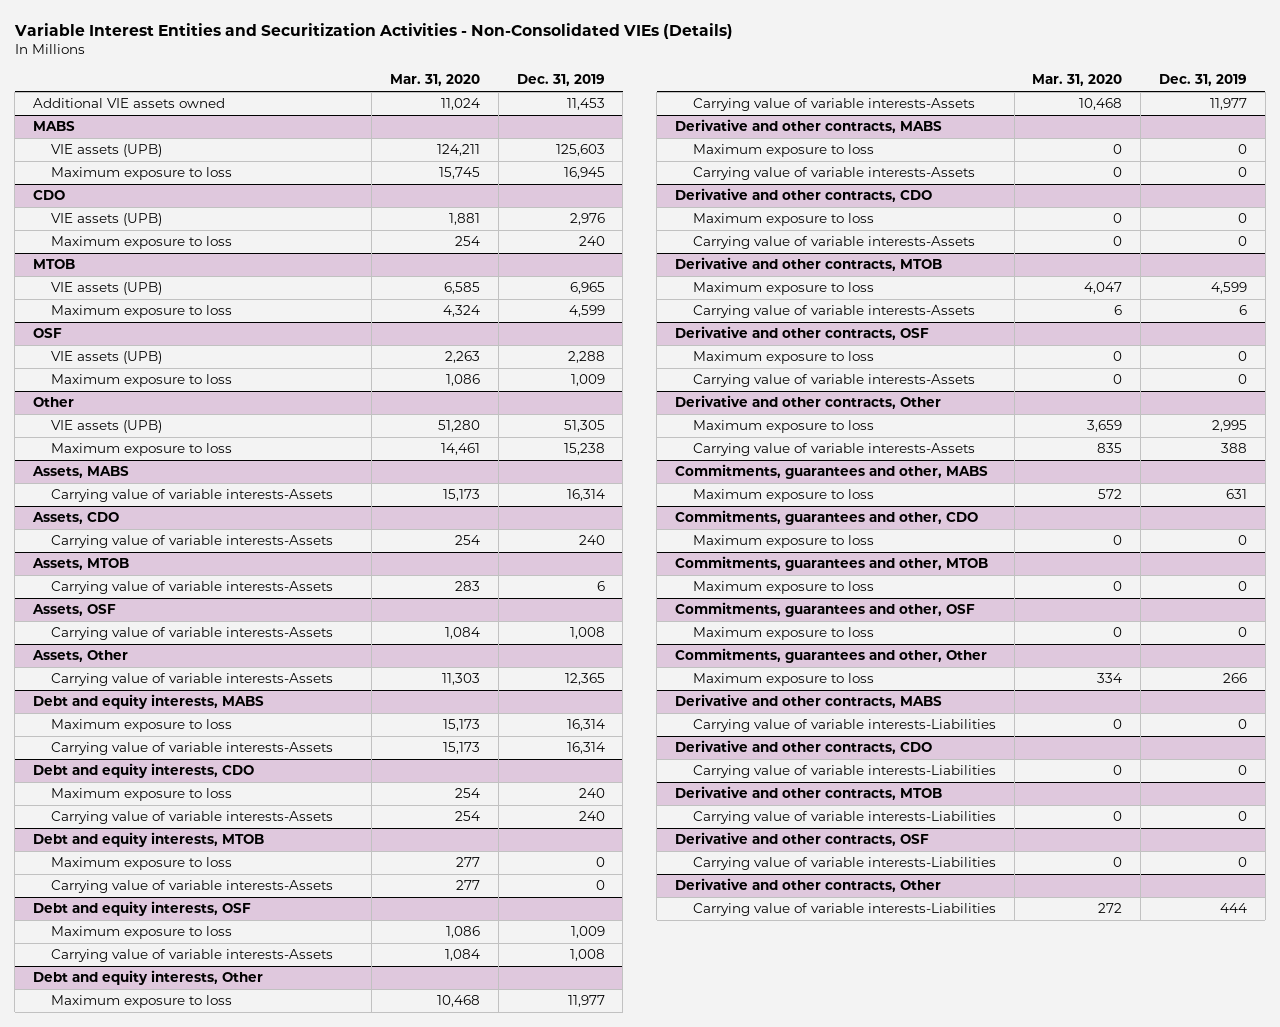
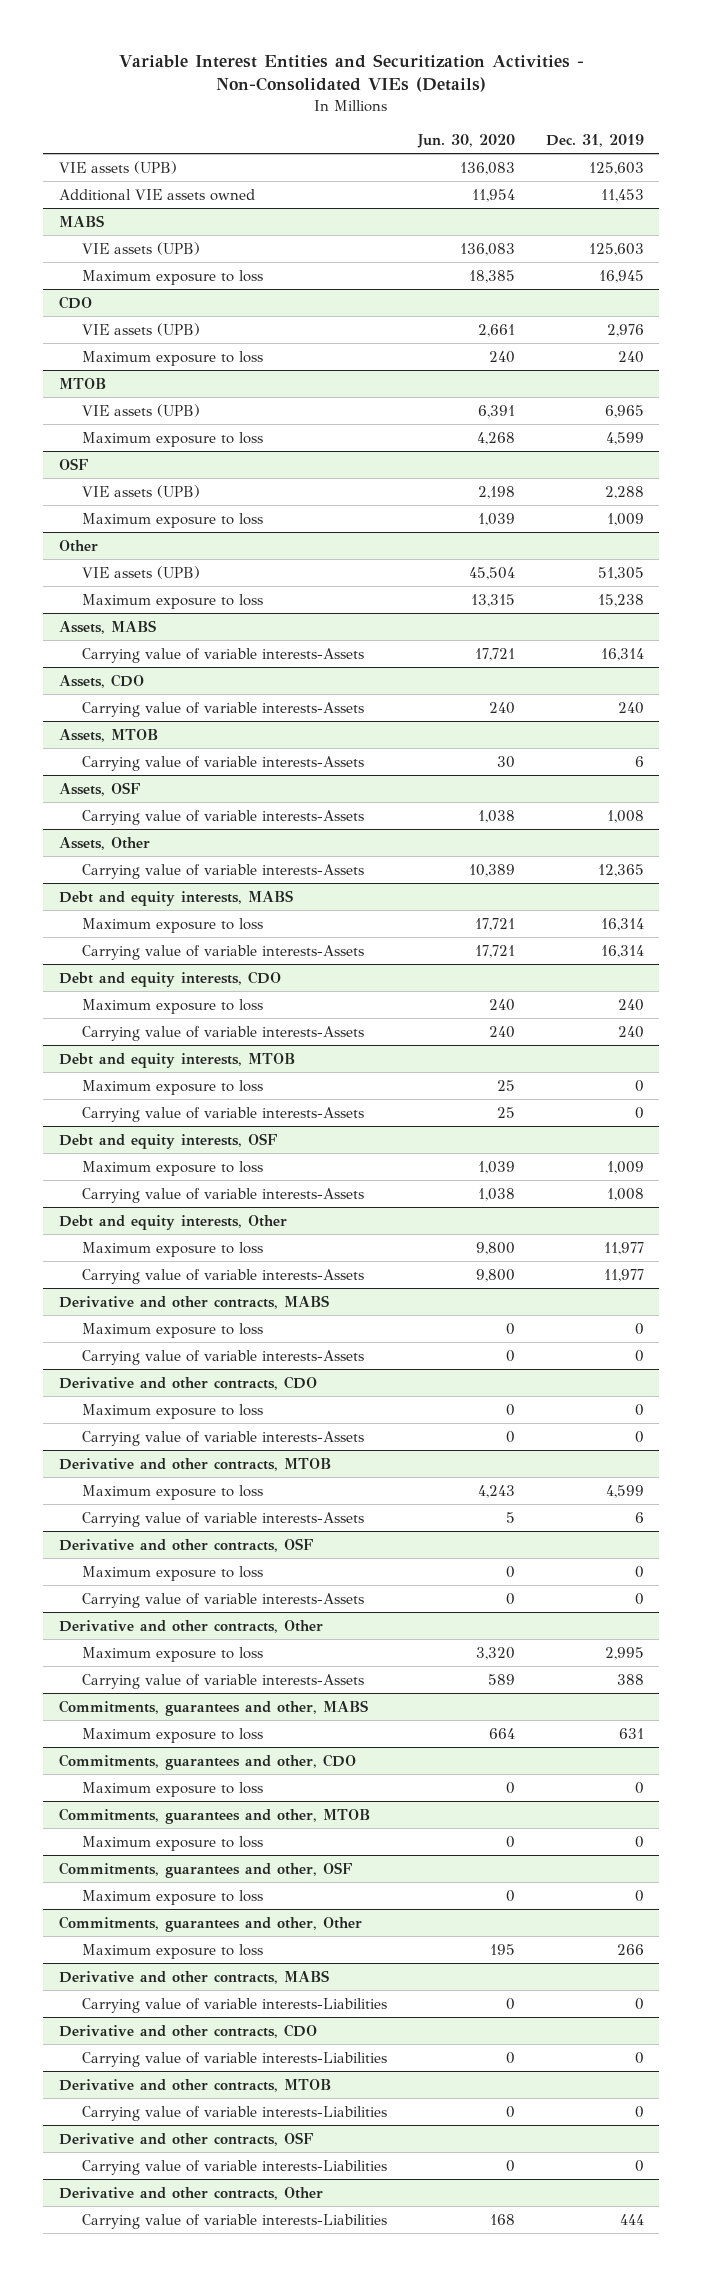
- | Mar. 31, 2020 | Dec. 31, 2019
+ | Jun. 30, 2020 | Dec. 31, 2019
+ VIE assets (UPB) | 136,083 | 125,603

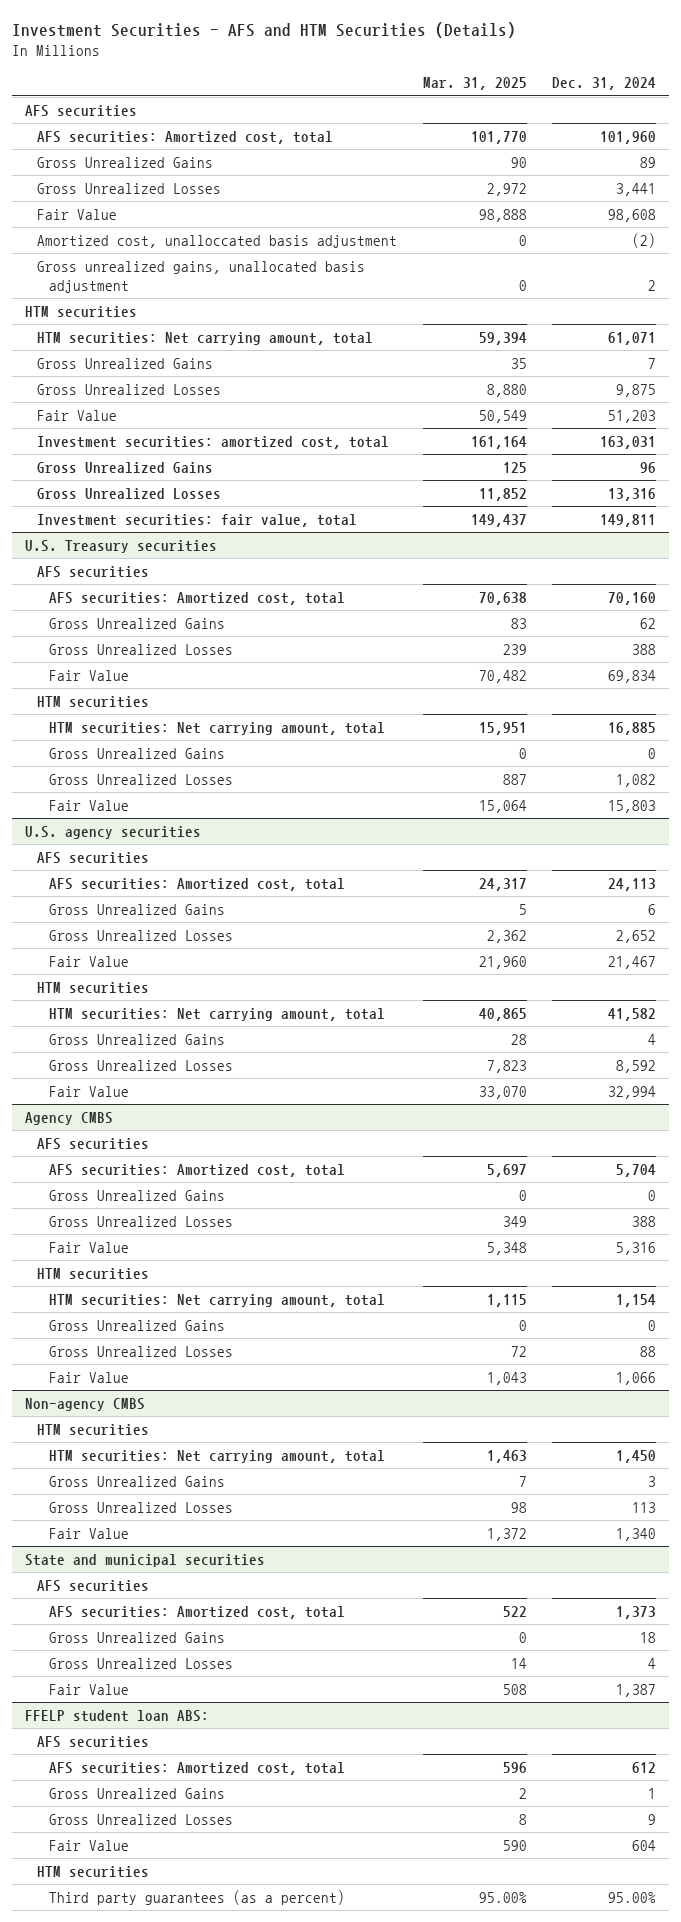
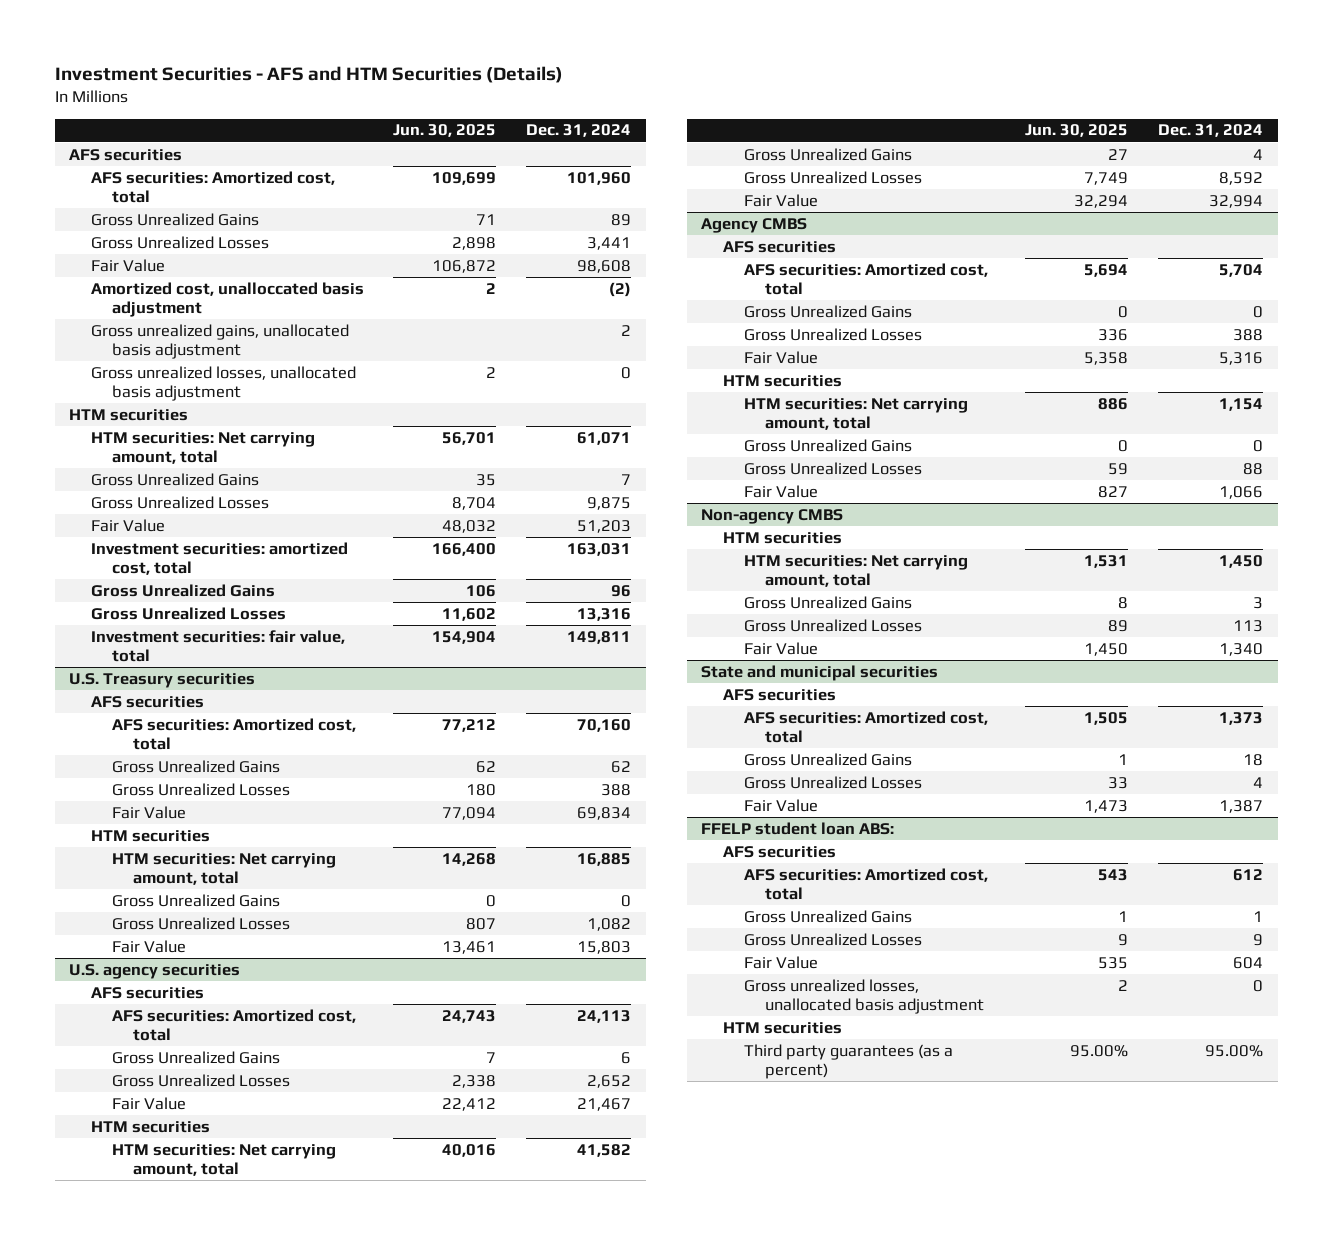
- | Mar. 31, 2025 | Dec. 31, 2024
+ | Jun. 30, 2025 | Dec. 31, 2024
+ Gross unrealized losses, unallocated basis adjustment | 2 | 0
@ FFELP student loan ABS:
+ Gross unrealized losses, unallocated basis adjustment | 2 | 0

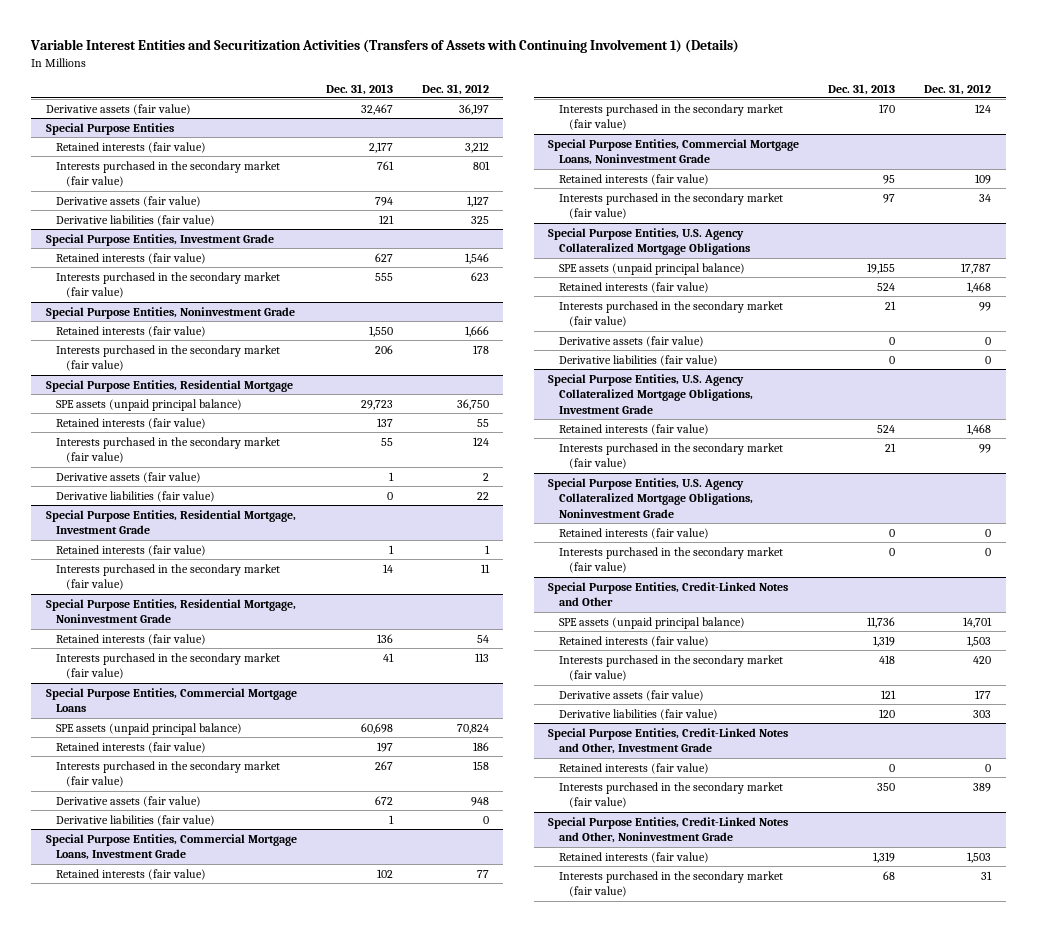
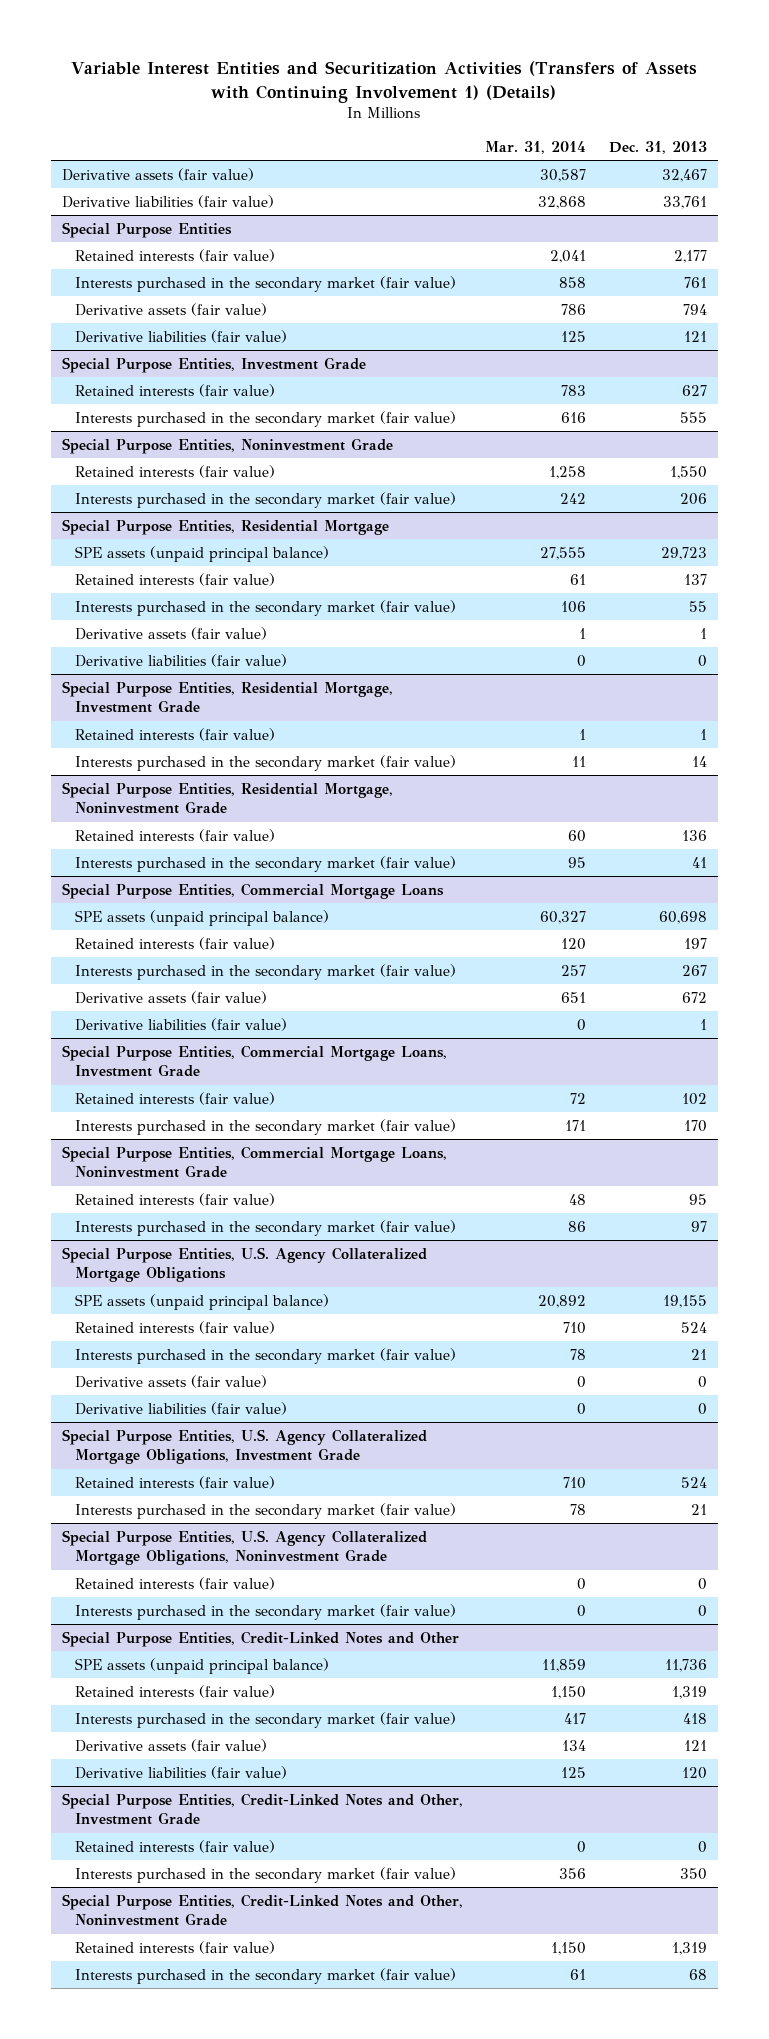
- | Dec. 31, 2013 | Dec. 31, 2012
+ | Mar. 31, 2014 | Dec. 31, 2013
+ Derivative liabilities (fair value) | 32,868 | 33,761

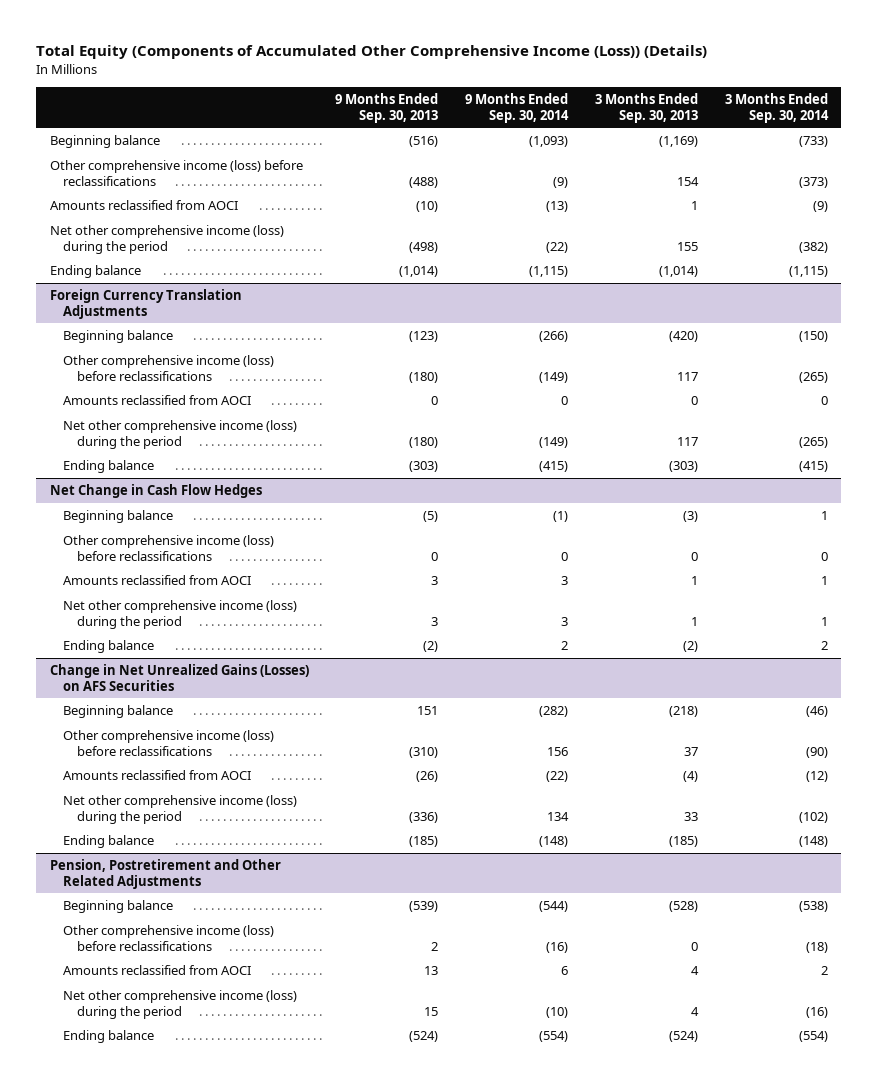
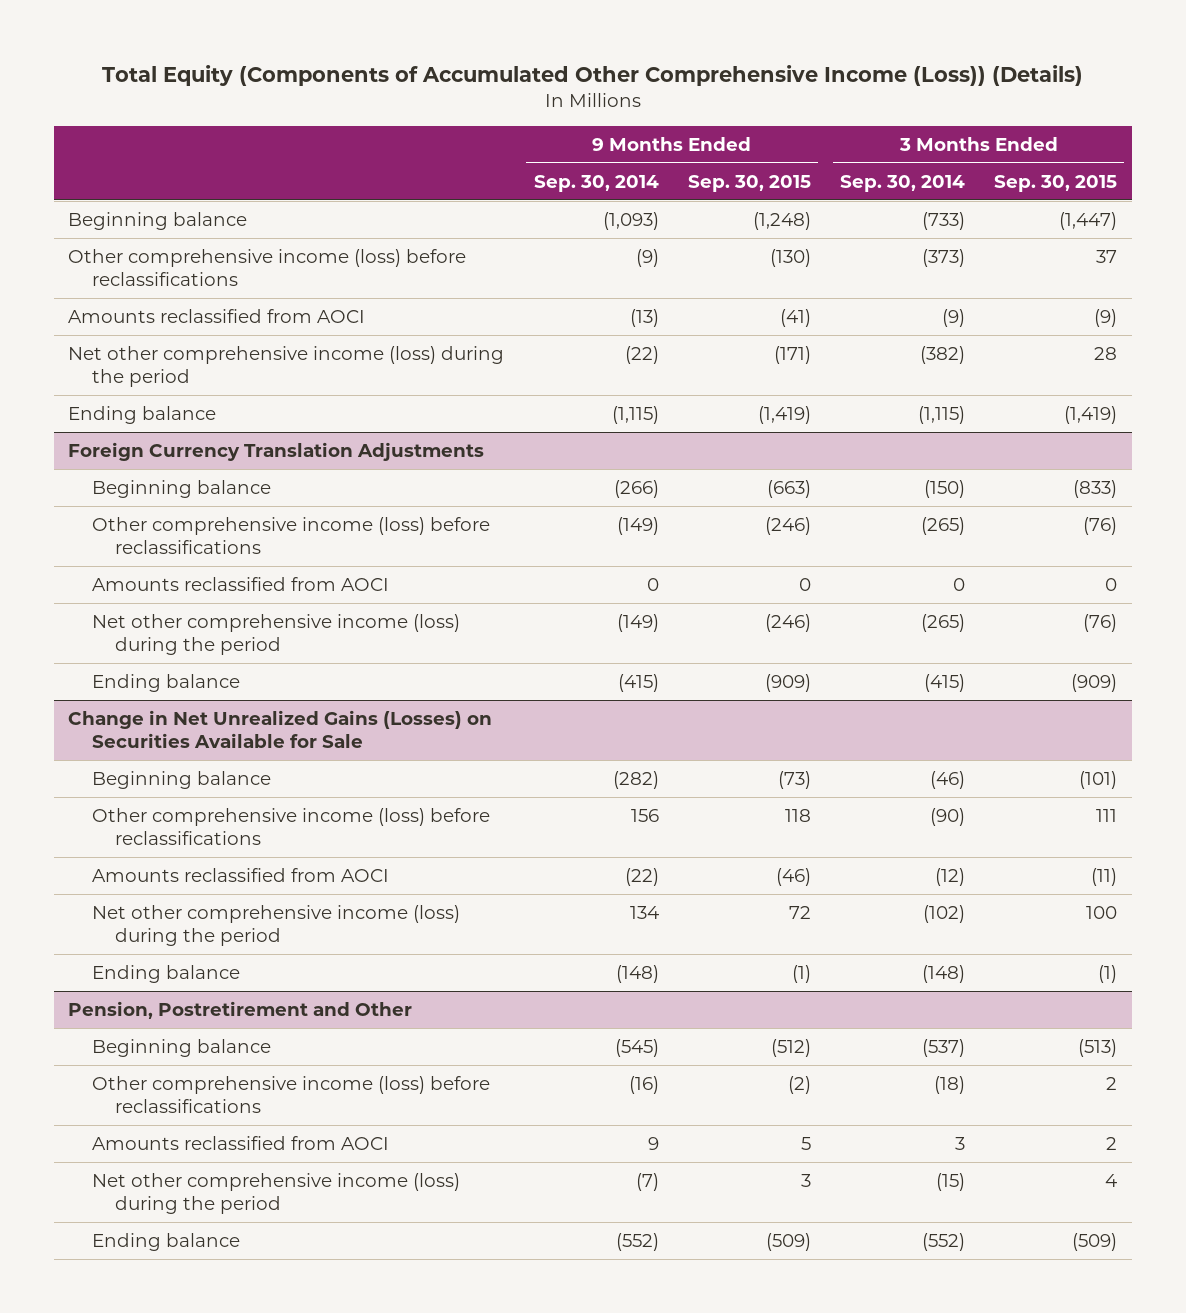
- | 9 Months Ended Sep. 30, 2013 | 9 Months Ended Sep. 30, 2014 | 3 Months Ended Sep. 30, 2013 | 3 Months Ended Sep. 30, 2014
+ | 9 Months Ended Sep. 30, 2014 | 9 Months Ended Sep. 30, 2015 | 3 Months Ended Sep. 30, 2014 | 3 Months Ended Sep. 30, 2015
- Net Change in Cash Flow Hedges
- Beginning balance | (5) | (1) | (3) | 1
- Other comprehensive income (loss) before reclassifications | 0 | 0 | 0 | 0
- Amounts reclassified from AOCI | 3 | 3 | 1 | 1
- Net other comprehensive income (loss) during the period | 3 | 3 | 1 | 1
- Ending balance | (2) | 2 | (2) | 2
- Change in Net Unrealized Gains (Losses) on AFS Securities
+ Change in Net Unrealized Gains (Losses) on Securities Available for Sale
- Pension, Postretirement and Other Related Adjustments
- Beginning balance | (539) | (544) | (528) | (538)
+ Pension, Postretirement and Other
+ Beginning balance | (545) | (512) | (537) | (513)
- Amounts reclassified from AOCI | 13 | 6 | 4 | 2
- Net other comprehensive income (loss) during the period | 15 | (10) | 4 | (16)
- Ending balance | (524) | (554) | (524) | (554)
+ Amounts reclassified from AOCI | 9 | 5 | 3 | 2
+ Net other comprehensive income (loss) during the period | (7) | 3 | (15) | 4
+ Ending balance | (552) | (509) | (552) | (509)

